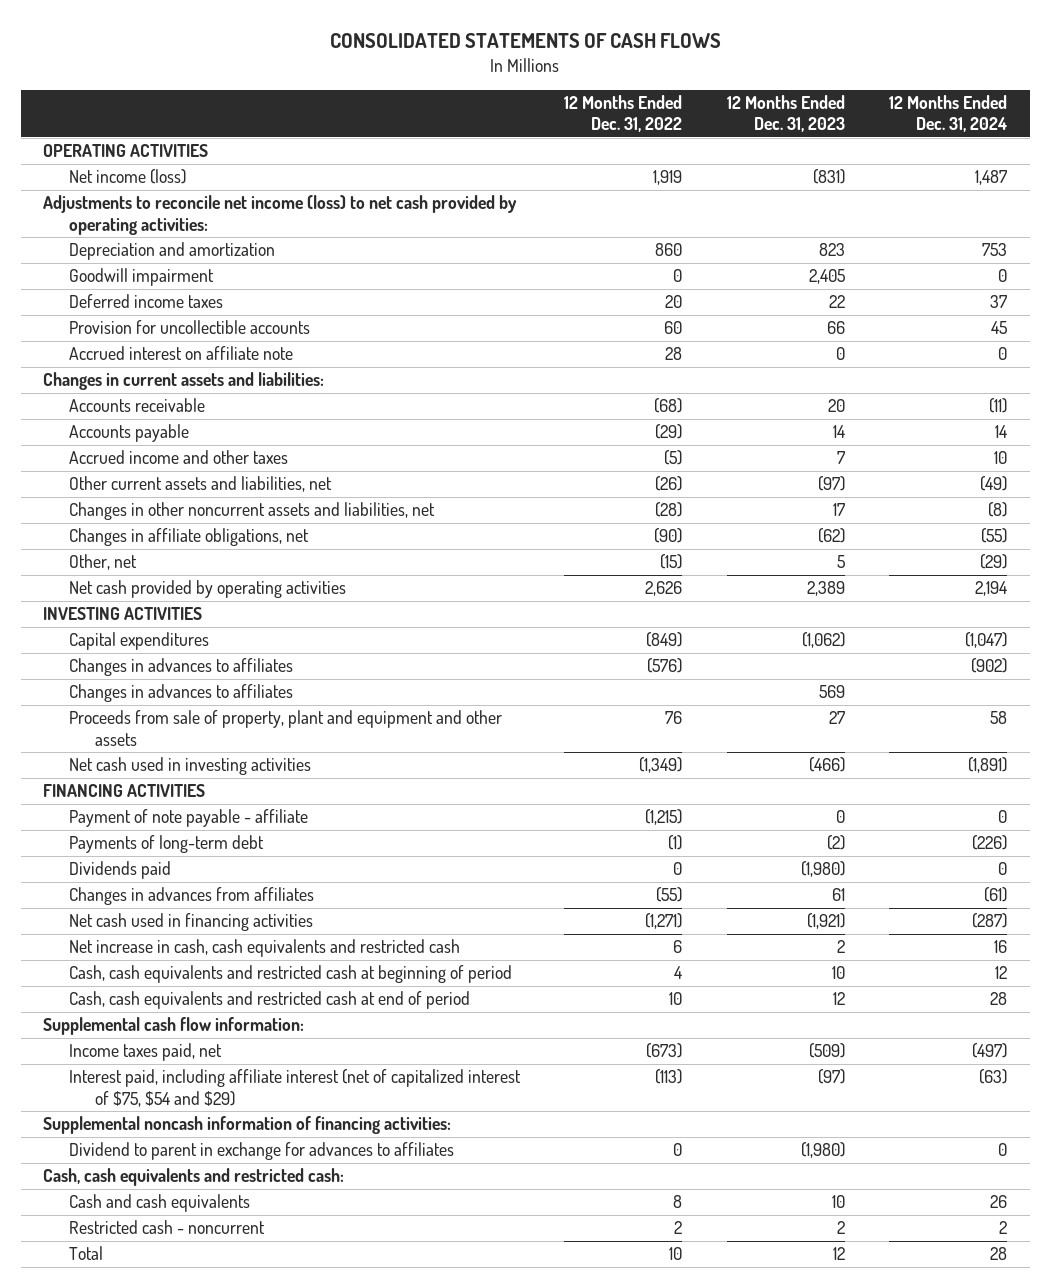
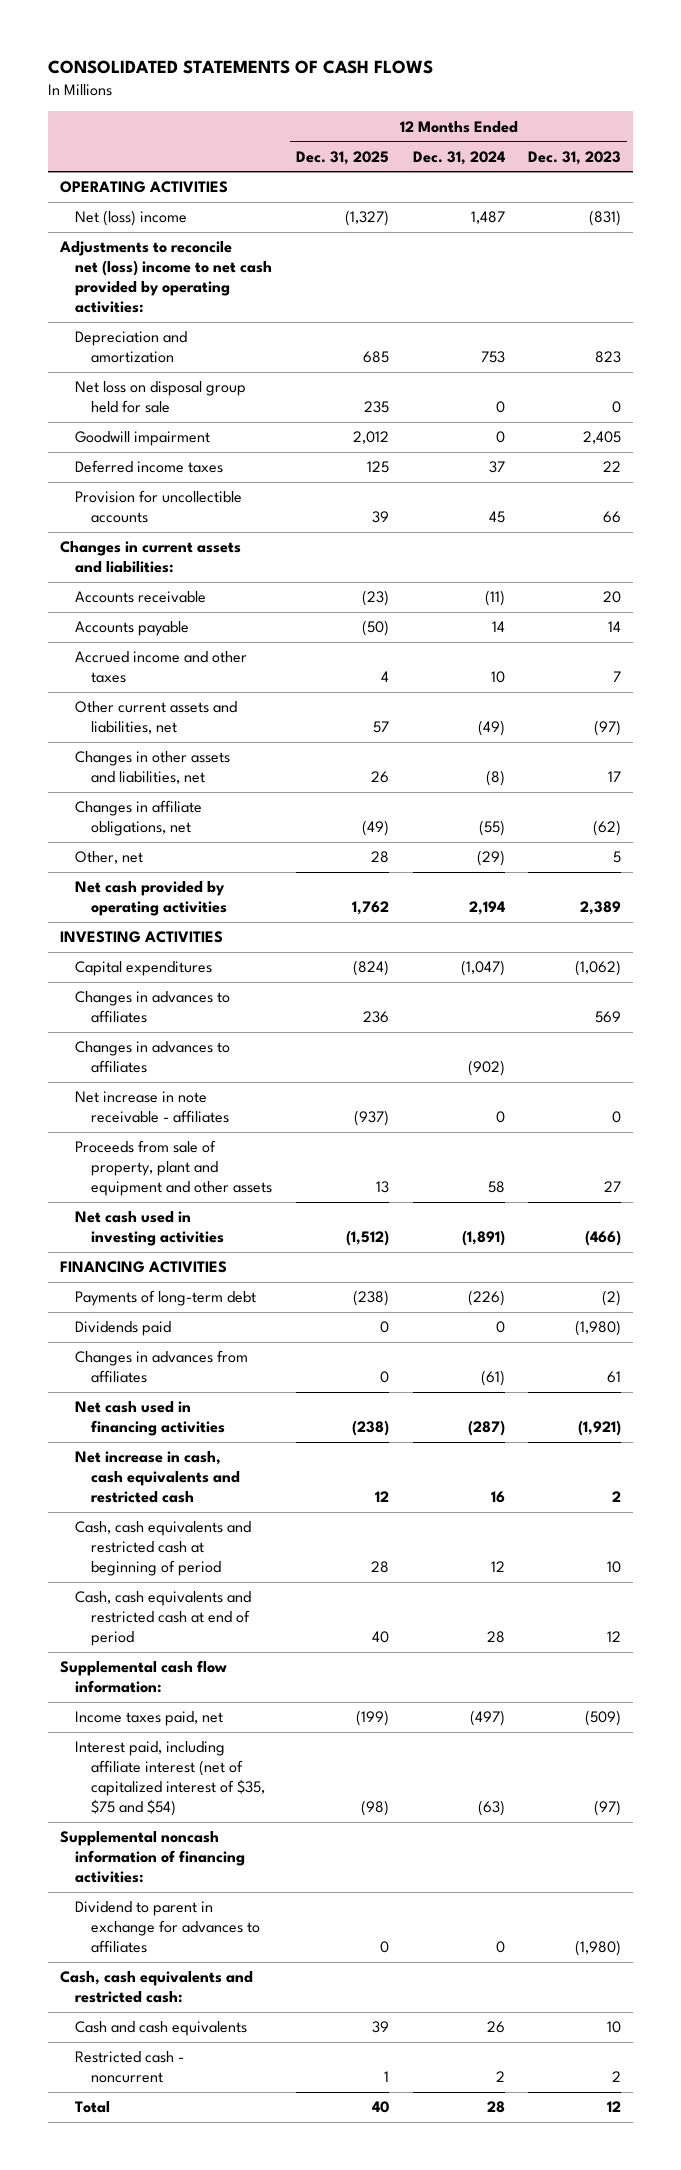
- | 12 Months Ended Dec. 31, 2022 | 12 Months Ended Dec. 31, 2023 | 12 Months Ended Dec. 31, 2024
+ | 12 Months Ended Dec. 31, 2025 | 12 Months Ended Dec. 31, 2024 | 12 Months Ended Dec. 31, 2023
- Net income (loss) | 1,919 | (831) | 1,487
- Adjustments to reconcile net income (loss) to net cash provided by operating activities:
+ Net (loss) income | (1,327) | 1,487 | (831)
+ Adjustments to reconcile net (loss) income to net cash provided by operating activities:
+ Net loss on disposal group held for sale | 235 | 0 | 0
- Accrued interest on affiliate note | 28 | 0 | 0
- Changes in other noncurrent assets and liabilities, net | (28) | 17 | (8)
+ Changes in other assets and liabilities, net | 26 | (8) | 17
moved down: Changes in advances to affiliates | | (902) |
+ Net increase in note receivable - affiliates | (937) | 0 | 0
- Payment of note payable - affiliate | (1,215) | 0 | 0
- Interest paid, including affiliate interest (net of capitalized interest of $75, $54 and $29) | (113) | (97) | (63)
+ Interest paid, including affiliate interest (net of capitalized interest of $35, $75 and $54) | (98) | (63) | (97)

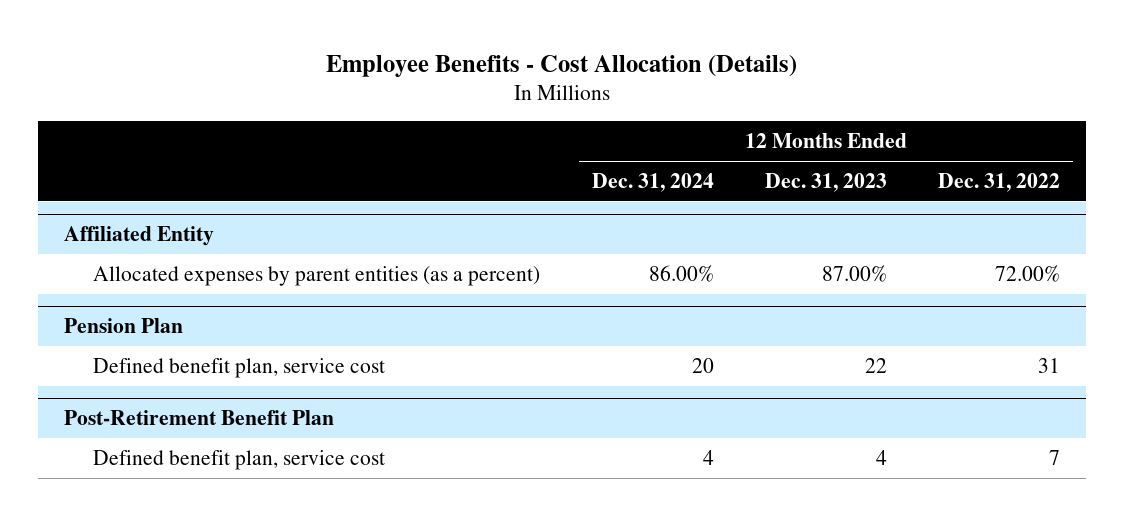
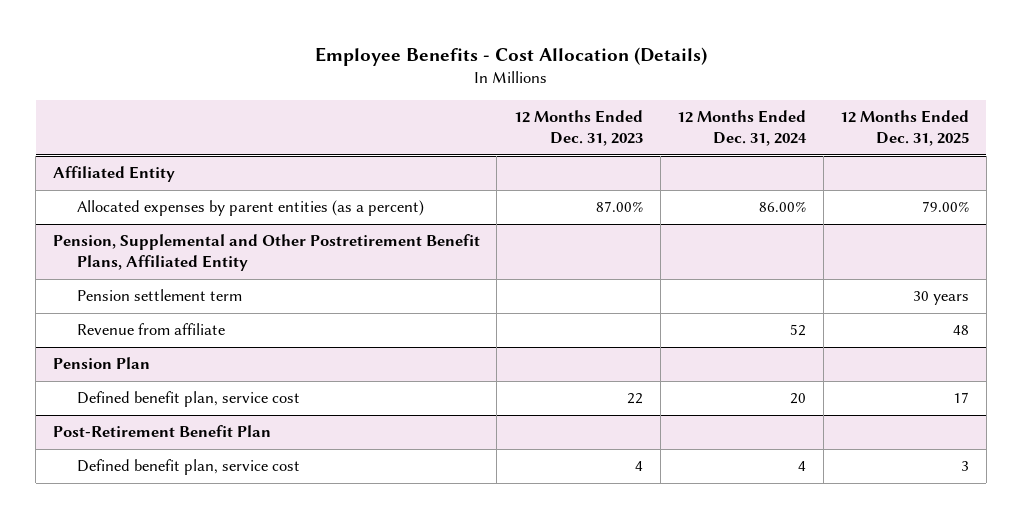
- | 12 Months Ended Dec. 31, 2024 | 12 Months Ended Dec. 31, 2023 | 12 Months Ended Dec. 31, 2022
+ | 12 Months Ended Dec. 31, 2023 | 12 Months Ended Dec. 31, 2024 | 12 Months Ended Dec. 31, 2025
+ Pension, Supplemental and Other Postretirement Benefit Plans, Affiliated Entity
+ Pension settlement term | | | 30 years
+ Revenue from affiliate | | 52 | 48

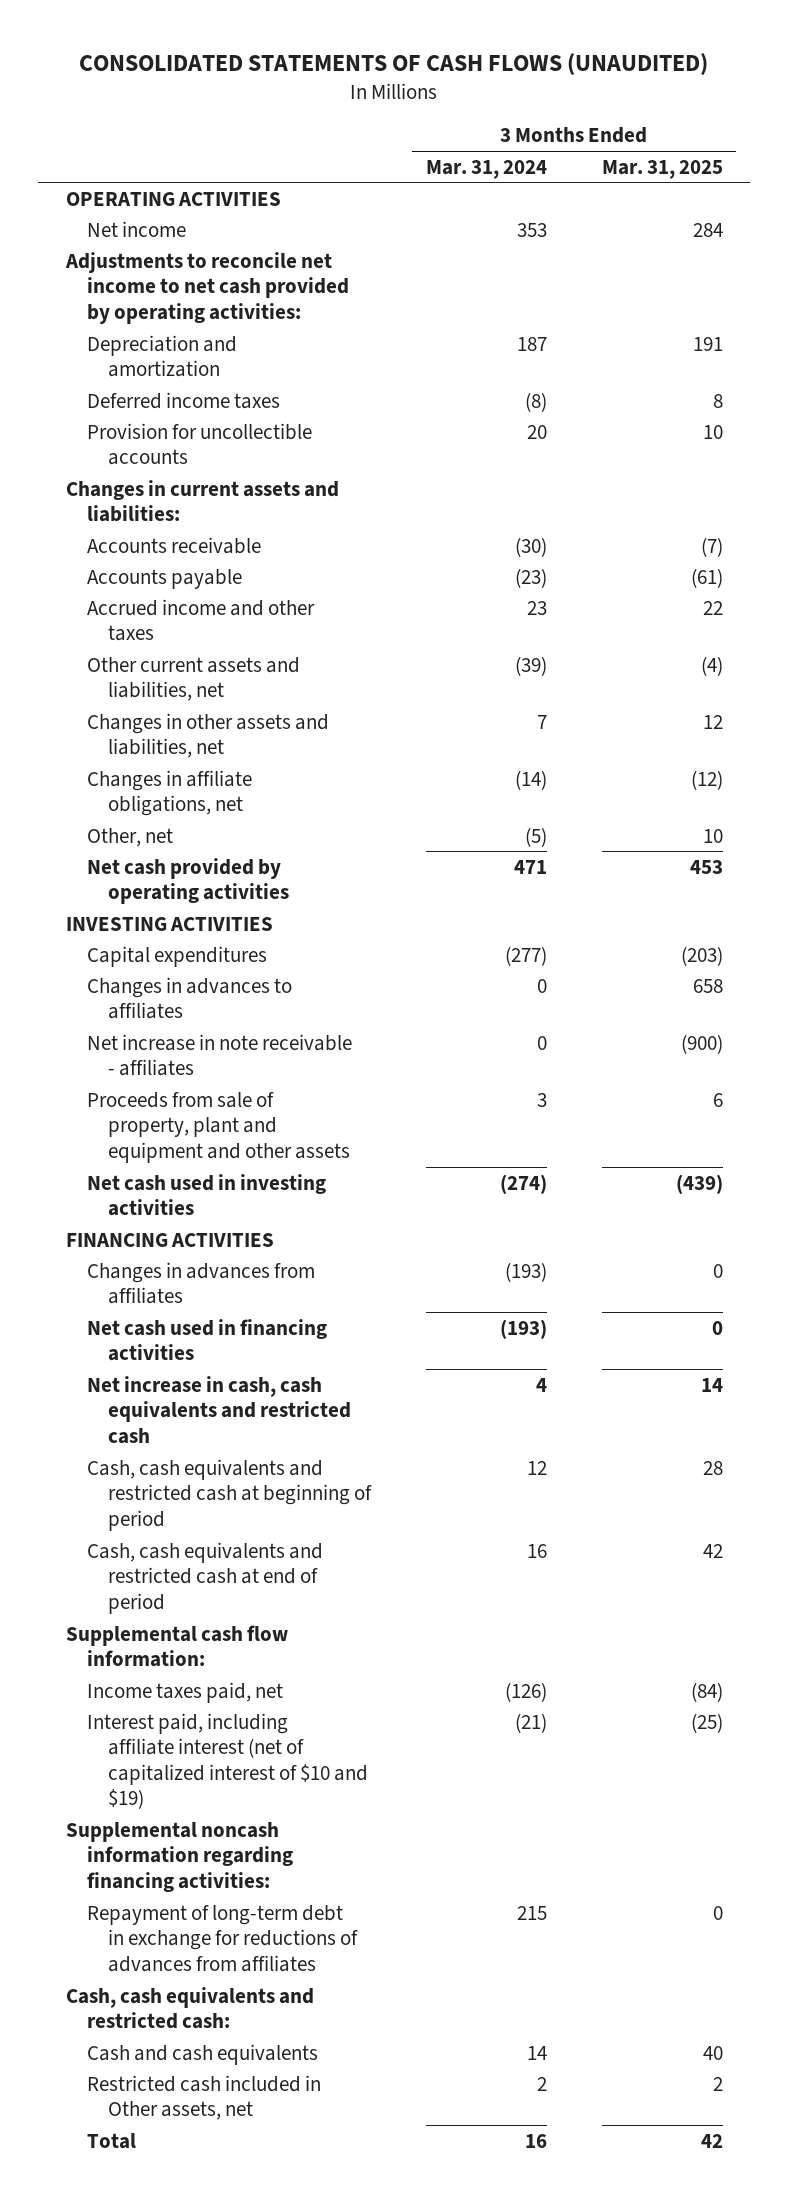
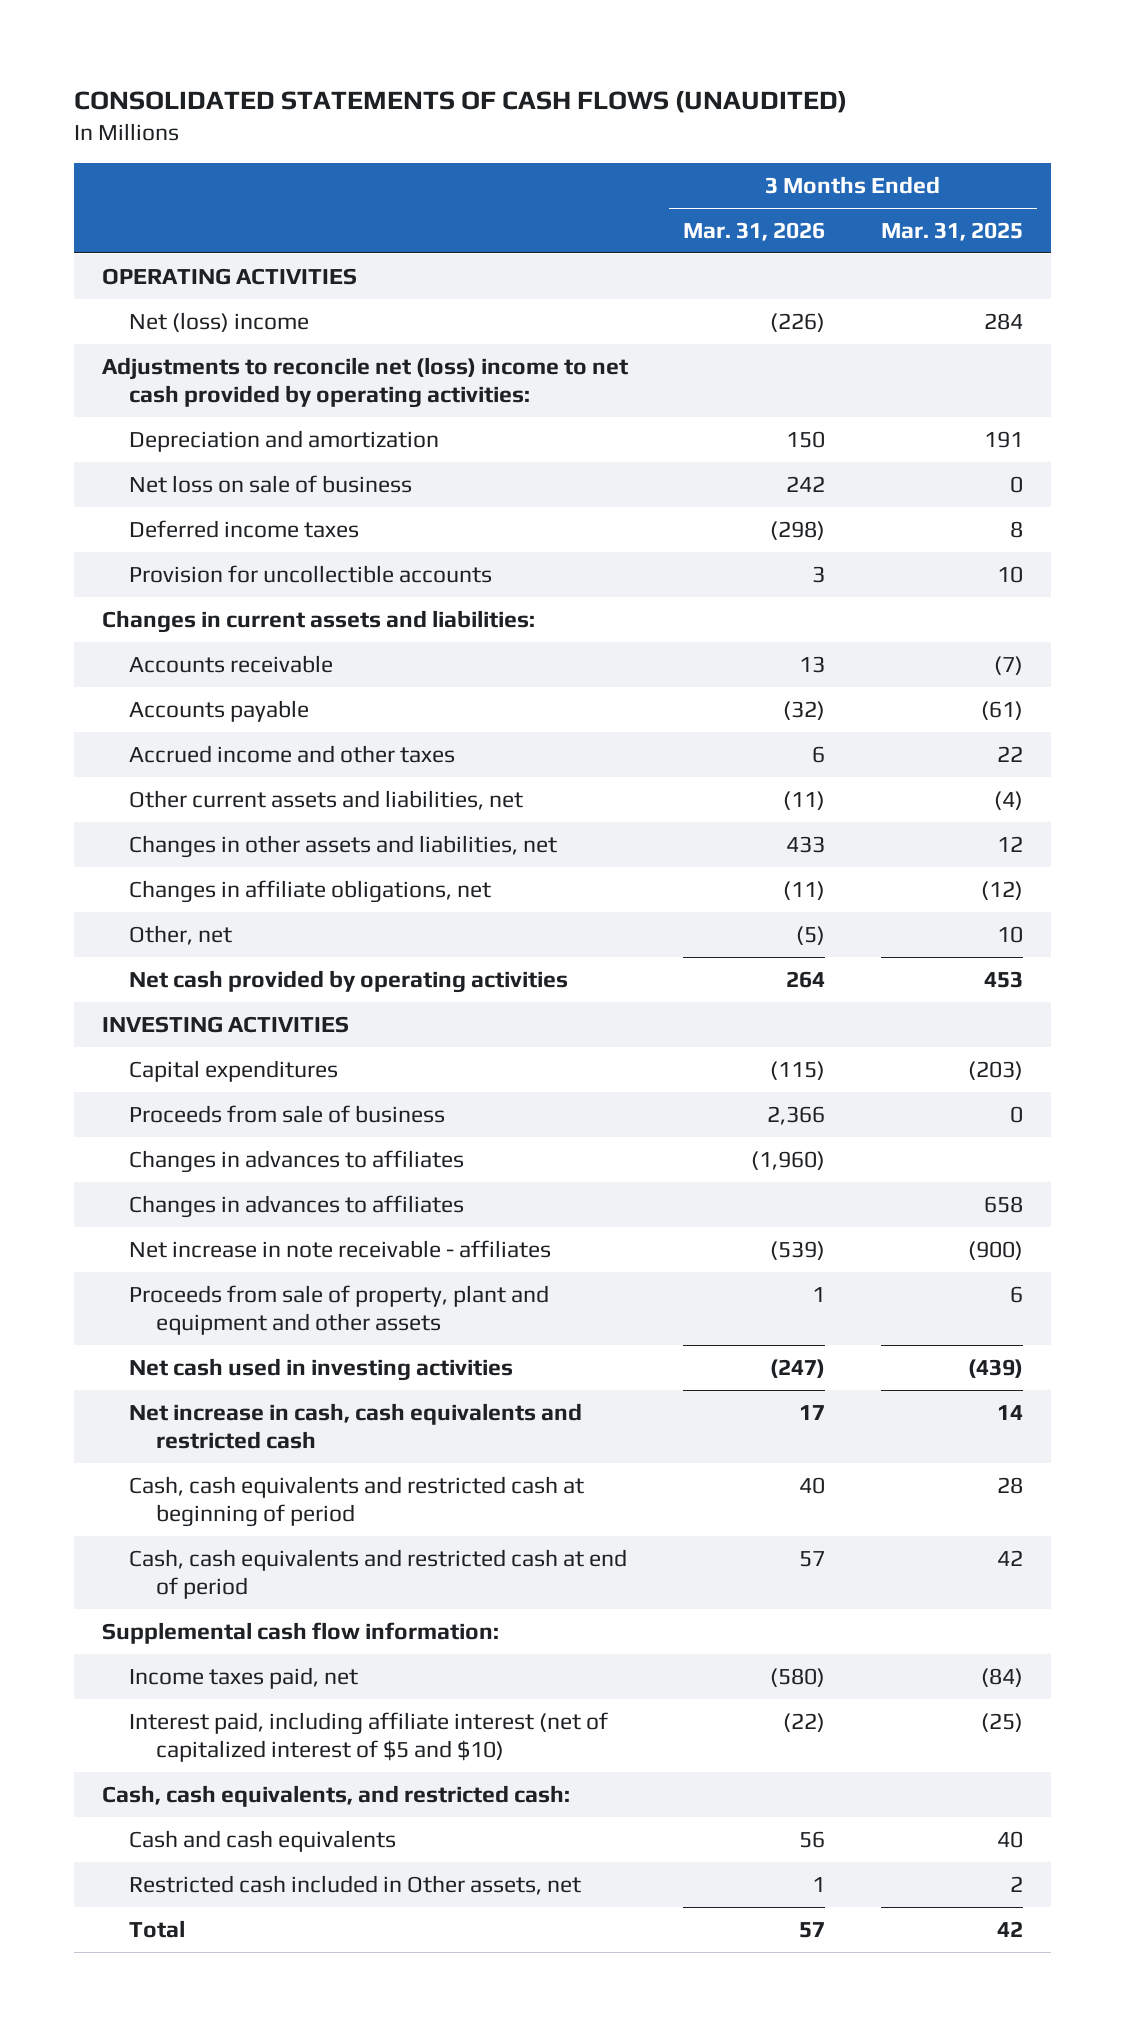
- | 3 Months Ended Mar. 31, 2024 | 3 Months Ended Mar. 31, 2025
+ | 3 Months Ended Mar. 31, 2026 | 3 Months Ended Mar. 31, 2025
- Net income | 353 | 284
- Adjustments to reconcile net income to net cash provided by operating activities:
+ Net (loss) income | (226) | 284
+ Adjustments to reconcile net (loss) income to net cash provided by operating activities:
+ Net loss on sale of business | 242 | 0
+ Proceeds from sale of business | 2,366 | 0
+ Changes in advances to affiliates | (1,960) |
- FINANCING ACTIVITIES
- Changes in advances from affiliates | (193) | 0
- Net cash used in financing activities | (193) | 0
- Interest paid, including affiliate interest (net of capitalized interest of $10 and $19) | (21) | (25)
- Supplemental noncash information regarding financing activities:
- Repayment of long-term debt in exchange for reductions of advances from affiliates | 215 | 0
- Cash, cash equivalents and restricted cash:
+ Interest paid, including affiliate interest (net of capitalized interest of $5 and $10) | (22) | (25)
+ Cash, cash equivalents, and restricted cash:

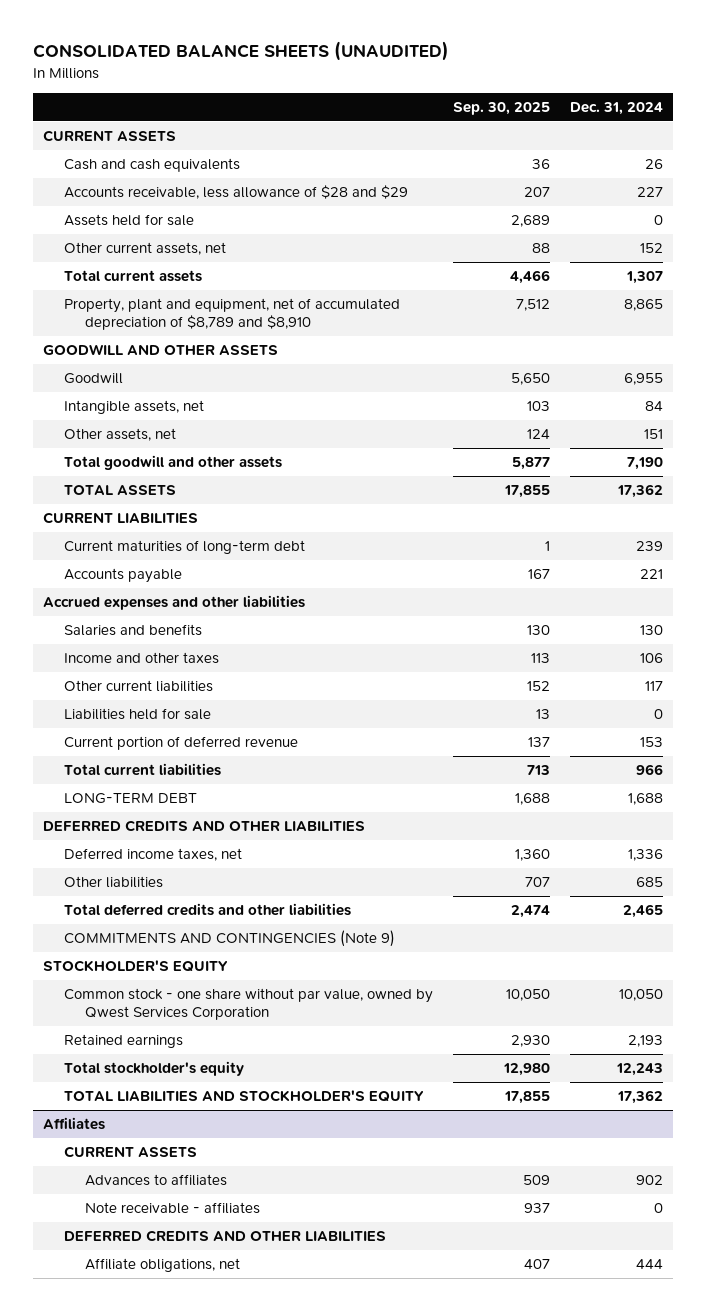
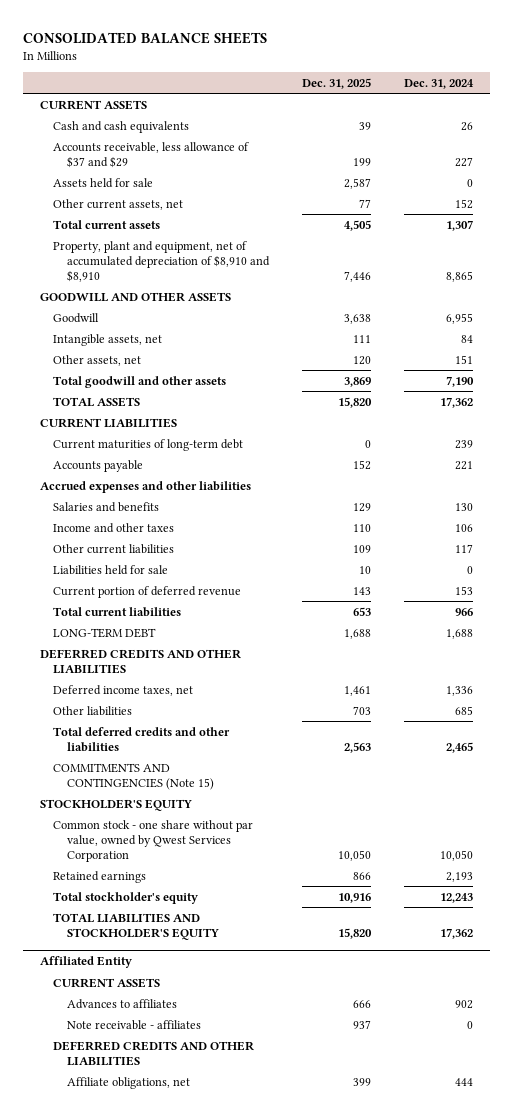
- CONSOLIDATED BALANCE SHEETS (UNAUDITED)
+ CONSOLIDATED BALANCE SHEETS
- | Sep. 30, 2025 | Dec. 31, 2024
+ | Dec. 31, 2025 | Dec. 31, 2024
- Accounts receivable, less allowance of $28 and $29 | 207 | 227
+ Accounts receivable, less allowance of $37 and $29 | 199 | 227
- Property, plant and equipment, net of accumulated depreciation of $8,789 and $8,910 | 7,512 | 8,865
+ Property, plant and equipment, net of accumulated depreciation of $8,910 and $8,910 | 7,446 | 8,865
- COMMITMENTS AND CONTINGENCIES (Note 9)
+ COMMITMENTS AND CONTINGENCIES (Note 15)
- Affiliates
+ Affiliated Entity

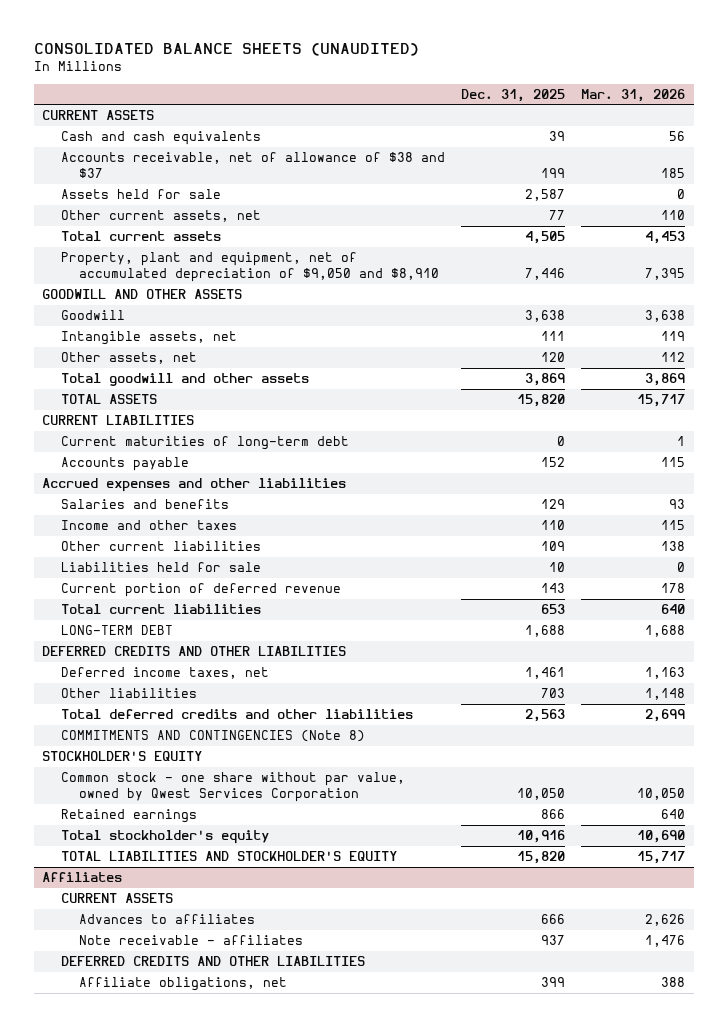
- CONSOLIDATED BALANCE SHEETS
+ CONSOLIDATED BALANCE SHEETS (UNAUDITED)
- | Dec. 31, 2025 | Dec. 31, 2024
+ | Dec. 31, 2025 | Mar. 31, 2026
- Accounts receivable, less allowance of $37 and $29 | 199 | 227
+ Accounts receivable, net of allowance of $38 and $37 | 199 | 185
- Property, plant and equipment, net of accumulated depreciation of $8,910 and $8,910 | 7,446 | 8,865
+ Property, plant and equipment, net of accumulated depreciation of $9,050 and $8,910 | 7,446 | 7,395
- COMMITMENTS AND CONTINGENCIES (Note 15)
+ COMMITMENTS AND CONTINGENCIES (Note 8)
- Affiliated Entity
+ Affiliates

